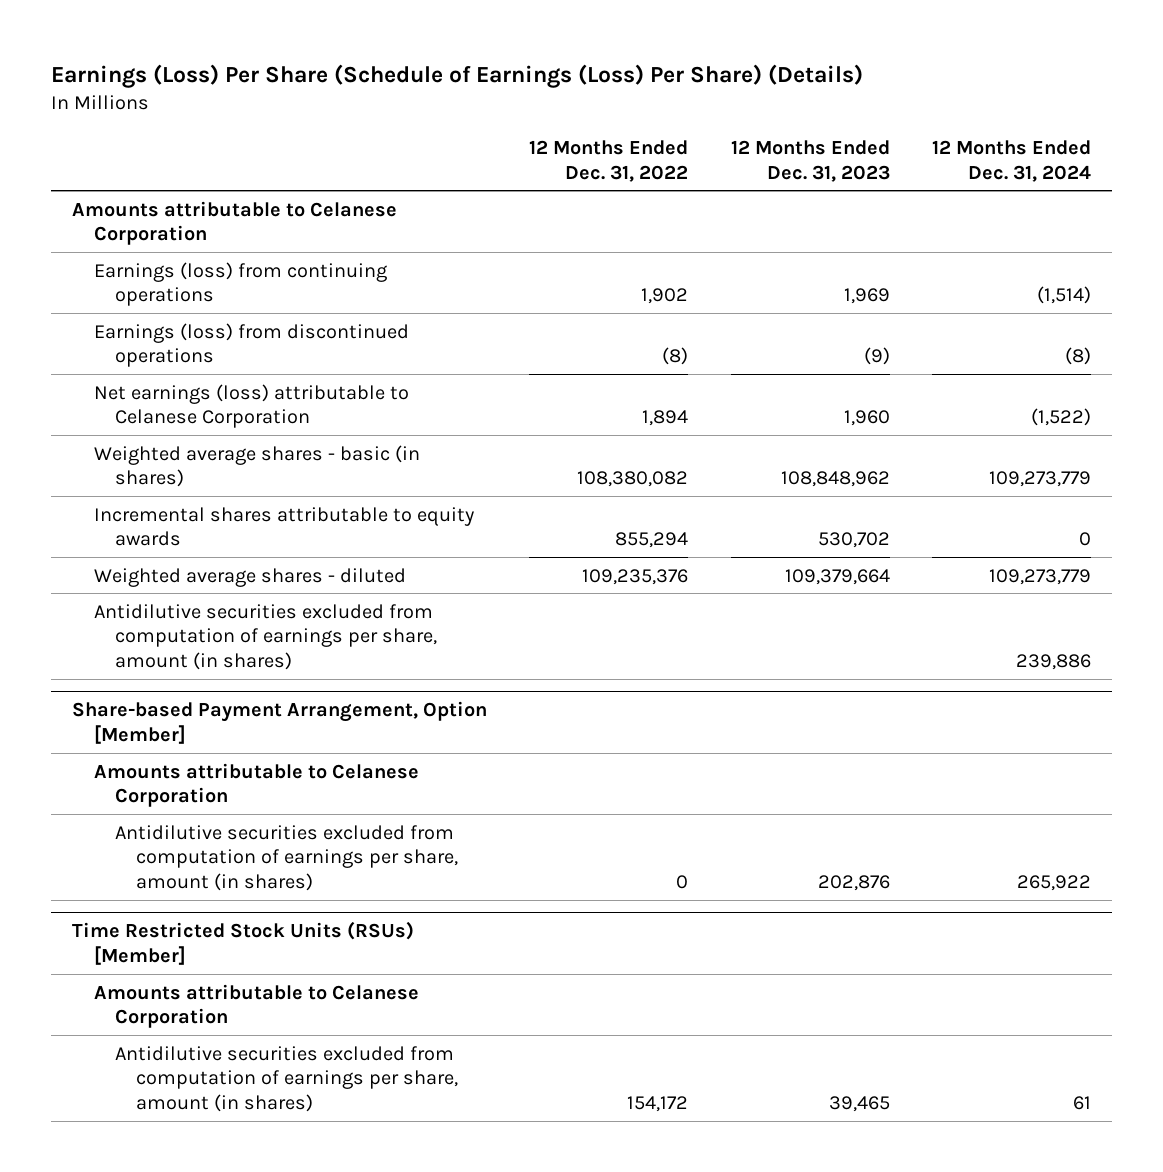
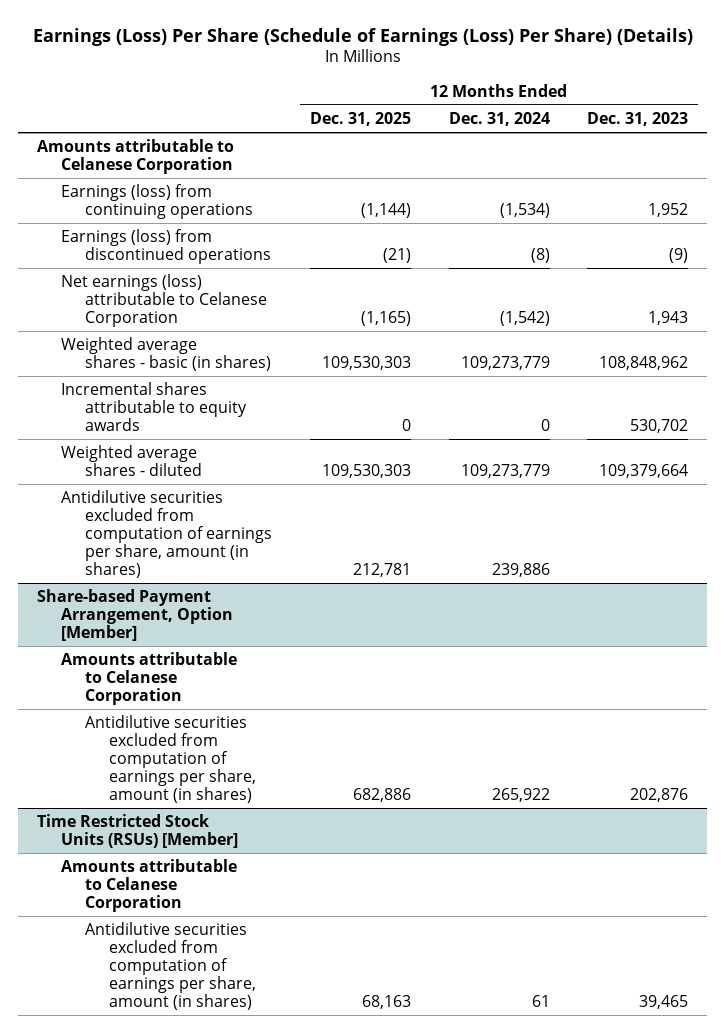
- | 12 Months Ended Dec. 31, 2022 | 12 Months Ended Dec. 31, 2023 | 12 Months Ended Dec. 31, 2024
+ | 12 Months Ended Dec. 31, 2025 | 12 Months Ended Dec. 31, 2024 | 12 Months Ended Dec. 31, 2023
- Earnings (loss) from continuing operations | 1,902 | 1,969 | (1,514)
+ Earnings (loss) from continuing operations | (1,144) | (1,534) | 1,952
- Net earnings (loss) attributable to Celanese Corporation | 1,894 | 1,960 | (1,522)
+ Net earnings (loss) attributable to Celanese Corporation | (1,165) | (1,542) | 1,943

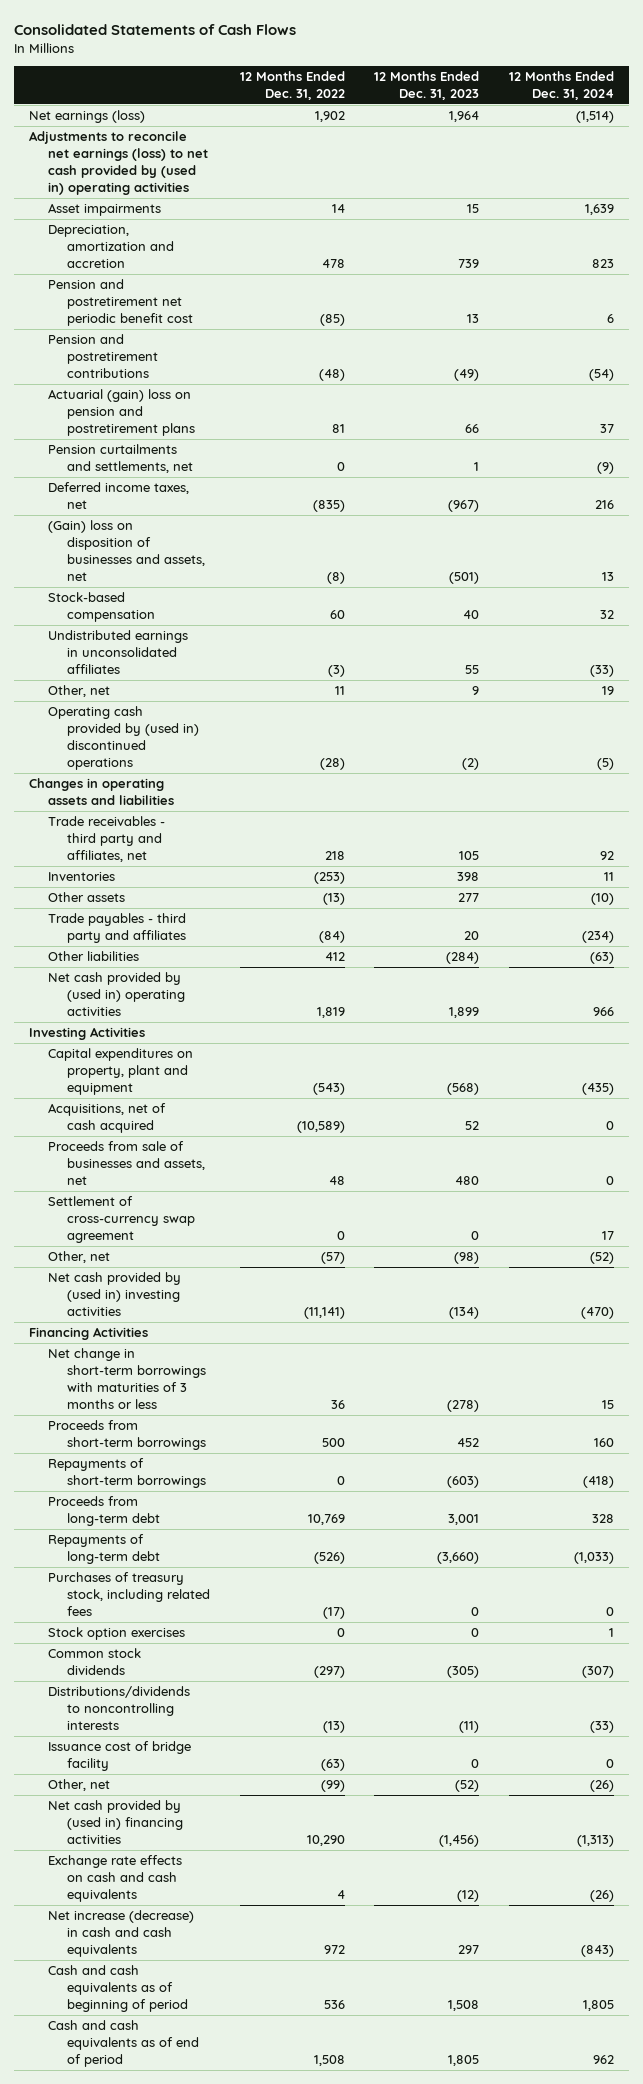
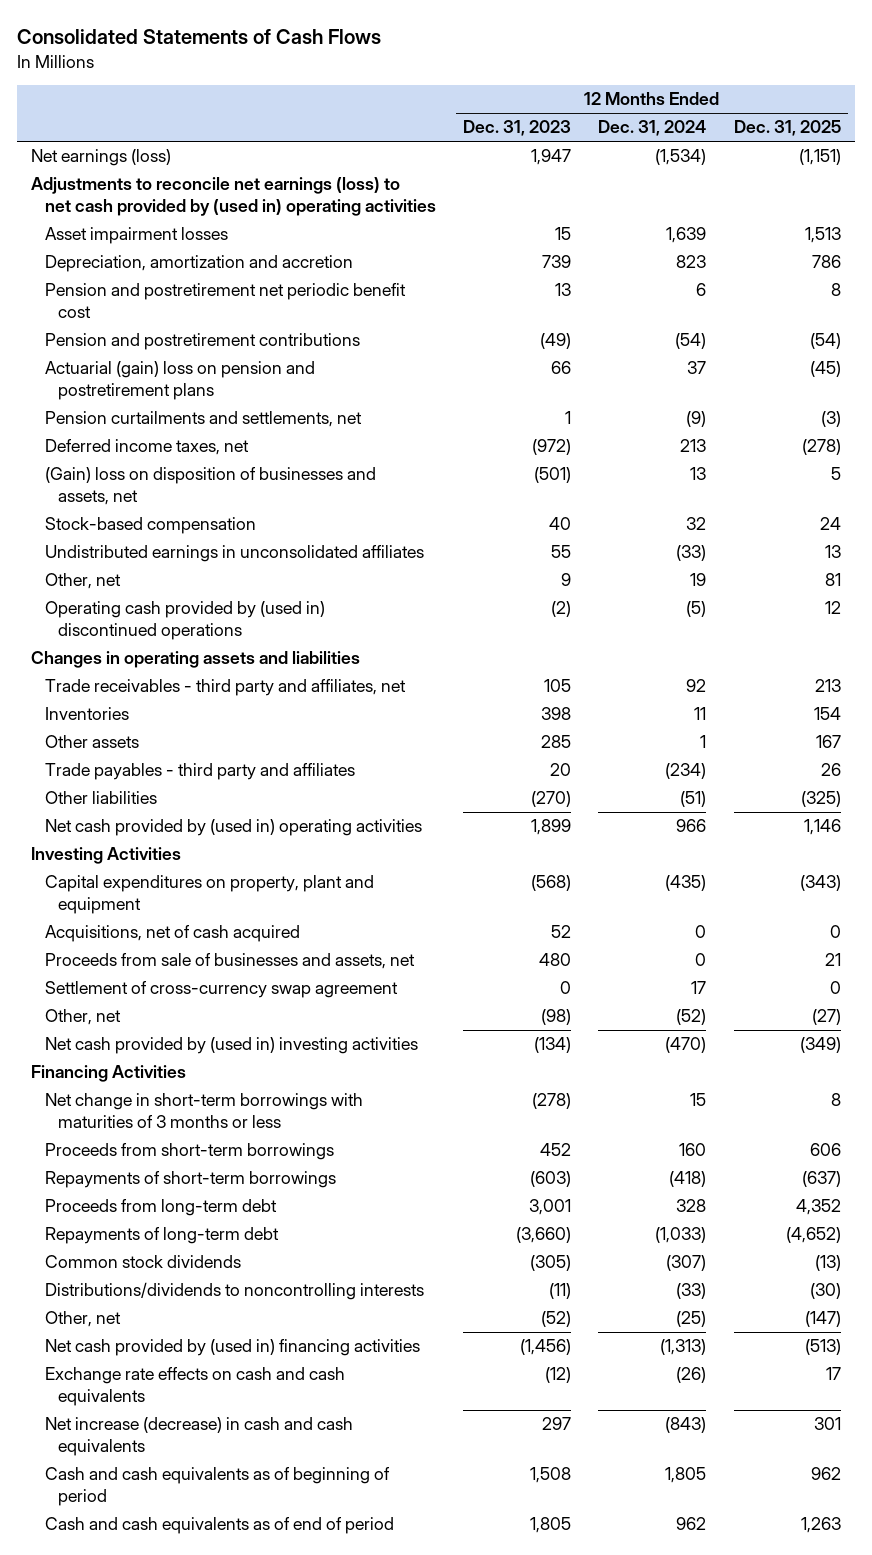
- | 12 Months Ended Dec. 31, 2022 | 12 Months Ended Dec. 31, 2023 | 12 Months Ended Dec. 31, 2024
+ | 12 Months Ended Dec. 31, 2023 | 12 Months Ended Dec. 31, 2024 | 12 Months Ended Dec. 31, 2025
- Net earnings (loss) | 1,902 | 1,964 | (1,514)
+ Net earnings (loss) | 1,947 | (1,534) | (1,151)
- Asset impairments | 14 | 15 | 1,639
+ Asset impairment losses | 15 | 1,639 | 1,513
- Deferred income taxes, net | (835) | (967) | 216
+ Deferred income taxes, net | (972) | 213 | (278)
- Other assets | (13) | 277 | (10)
+ Other assets | 285 | 1 | 167
- Other liabilities | 412 | (284) | (63)
+ Other liabilities | (270) | (51) | (325)
- Purchases of treasury stock, including related fees | (17) | 0 | 0
- Stock option exercises | 0 | 0 | 1
- Issuance cost of bridge facility | (63) | 0 | 0
- Other, net | (99) | (52) | (26)
+ Other, net | (52) | (25) | (147)

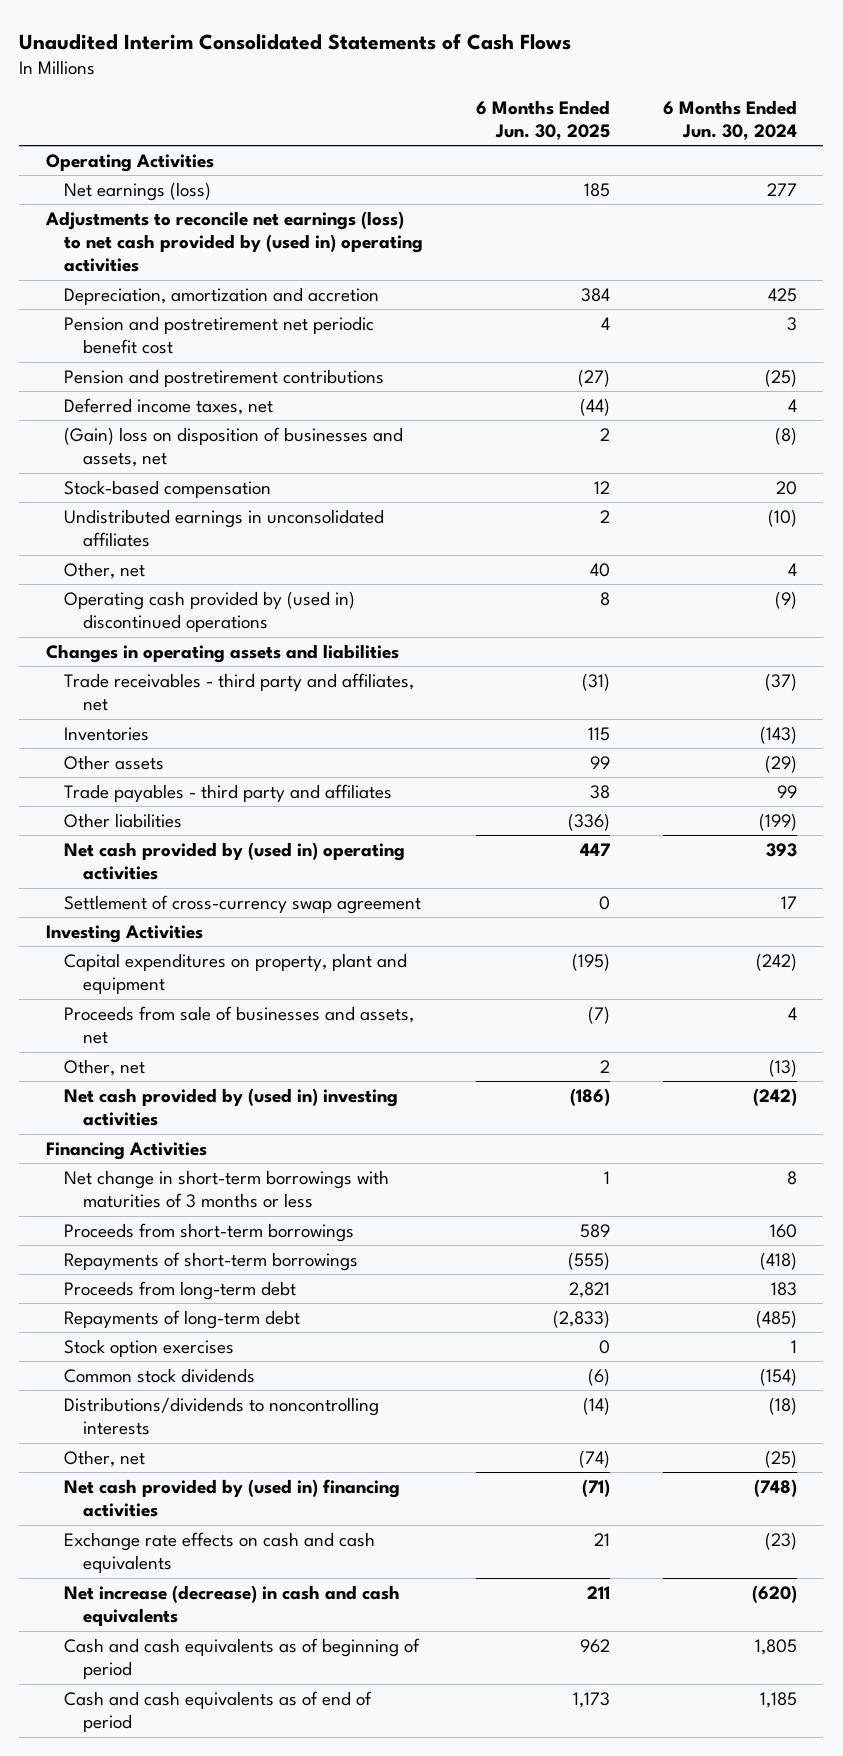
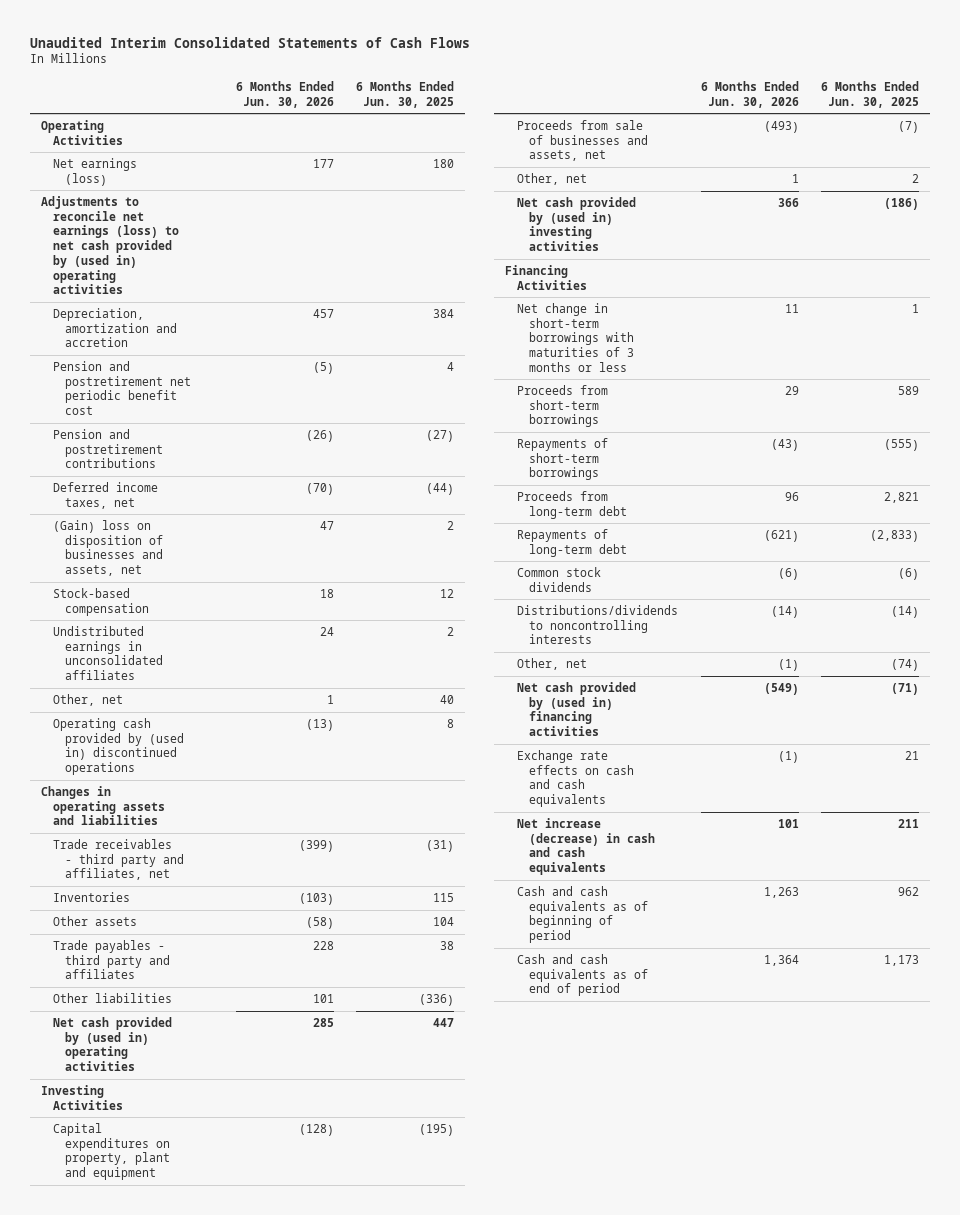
- | 6 Months Ended Jun. 30, 2025 | 6 Months Ended Jun. 30, 2024
+ | 6 Months Ended Jun. 30, 2026 | 6 Months Ended Jun. 30, 2025
- Net earnings (loss) | 185 | 277
+ Net earnings (loss) | 177 | 180
- Other assets | 99 | (29)
+ Other assets | (58) | 104
- Settlement of cross-currency swap agreement | 0 | 17
- Stock option exercises | 0 | 1

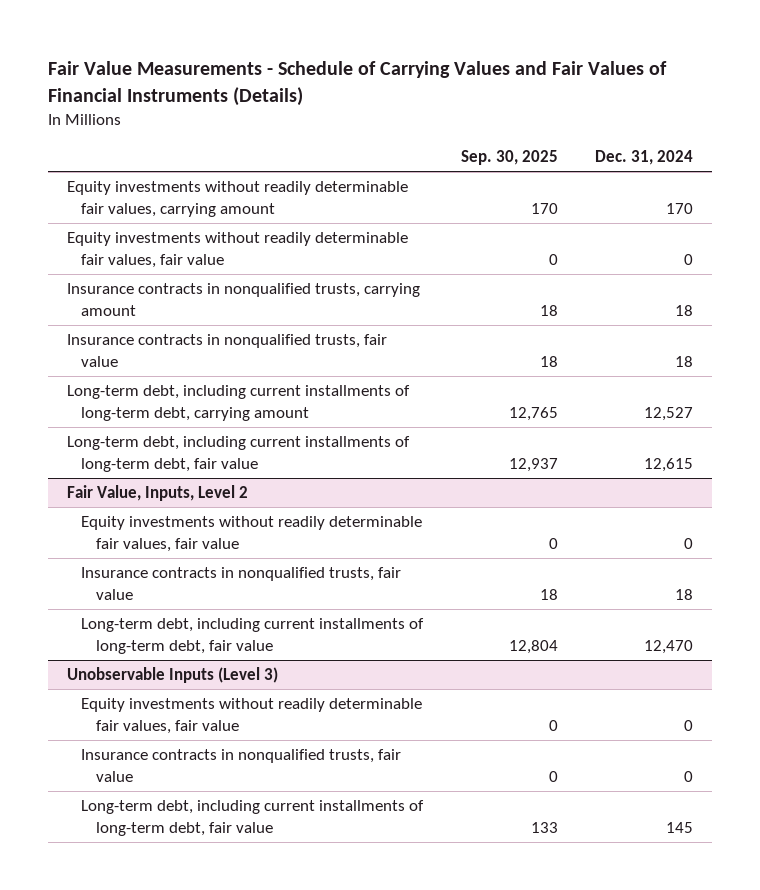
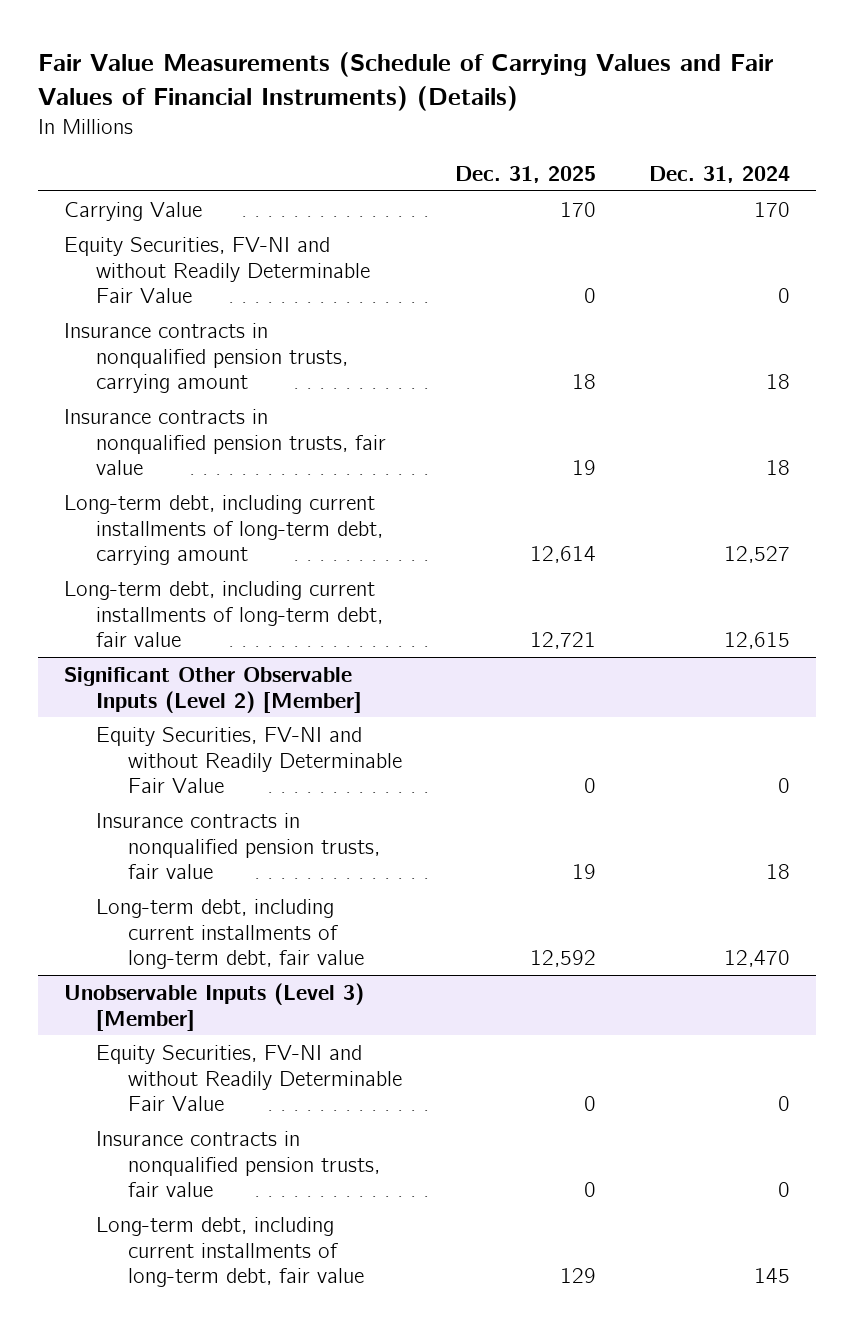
- Fair Value Measurements - Schedule of Carrying Values and Fair Values of Financial Instruments (Details)
+ Fair Value Measurements (Schedule of Carrying Values and Fair Values of Financial Instruments) (Details)
- | Sep. 30, 2025 | Dec. 31, 2024
+ | Dec. 31, 2025 | Dec. 31, 2024
- Equity investments without readily determinable fair values, carrying amount | 170 | 170
- Equity investments without readily determinable fair values, fair value | 0 | 0
- Insurance contracts in nonqualified trusts, carrying amount | 18 | 18
- Insurance contracts in nonqualified trusts, fair value | 18 | 18
+ Carrying Value | 170 | 170
+ Equity Securities, FV-NI and without Readily Determinable Fair Value | 0 | 0
+ Insurance contracts in nonqualified pension trusts, carrying amount | 18 | 18
+ Insurance contracts in nonqualified pension trusts, fair value | 19 | 18
- Fair Value, Inputs, Level 2
- Equity investments without readily determinable fair values, fair value | 0 | 0
- Insurance contracts in nonqualified trusts, fair value | 18 | 18
+ Significant Other Observable Inputs (Level 2) [Member]
+ Equity Securities, FV-NI and without Readily Determinable Fair Value | 0 | 0
+ Insurance contracts in nonqualified pension trusts, fair value | 19 | 18
- Unobservable Inputs (Level 3)
- Equity investments without readily determinable fair values, fair value | 0 | 0
- Insurance contracts in nonqualified trusts, fair value | 0 | 0
+ Unobservable Inputs (Level 3) [Member]
+ Equity Securities, FV-NI and without Readily Determinable Fair Value | 0 | 0
+ Insurance contracts in nonqualified pension trusts, fair value | 0 | 0

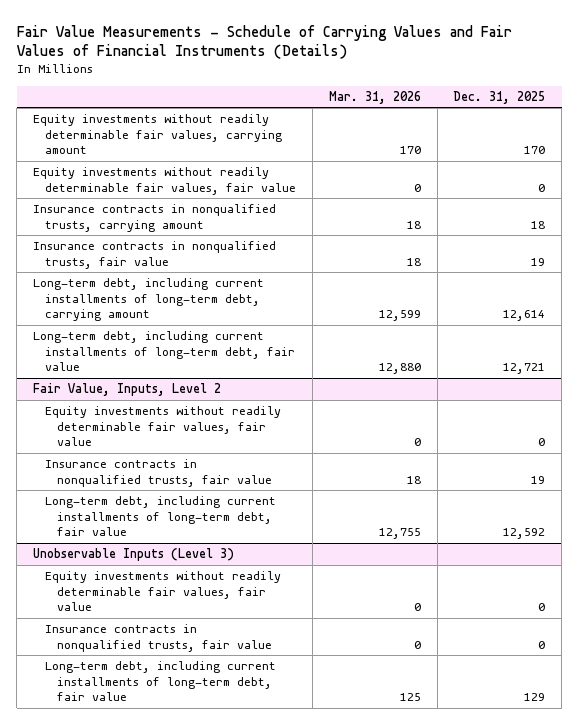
- Fair Value Measurements (Schedule of Carrying Values and Fair Values of Financial Instruments) (Details)
+ Fair Value Measurements - Schedule of Carrying Values and Fair Values of Financial Instruments (Details)
- | Dec. 31, 2025 | Dec. 31, 2024
+ | Mar. 31, 2026 | Dec. 31, 2025
- Carrying Value | 170 | 170
- Equity Securities, FV-NI and without Readily Determinable Fair Value | 0 | 0
- Insurance contracts in nonqualified pension trusts, carrying amount | 18 | 18
- Insurance contracts in nonqualified pension trusts, fair value | 19 | 18
+ Equity investments without readily determinable fair values, carrying amount | 170 | 170
+ Equity investments without readily determinable fair values, fair value | 0 | 0
+ Insurance contracts in nonqualified trusts, carrying amount | 18 | 18
+ Insurance contracts in nonqualified trusts, fair value | 18 | 19
- Significant Other Observable Inputs (Level 2) [Member]
- Equity Securities, FV-NI and without Readily Determinable Fair Value | 0 | 0
- Insurance contracts in nonqualified pension trusts, fair value | 19 | 18
+ Fair Value, Inputs, Level 2
+ Equity investments without readily determinable fair values, fair value | 0 | 0
+ Insurance contracts in nonqualified trusts, fair value | 18 | 19
- Unobservable Inputs (Level 3) [Member]
- Equity Securities, FV-NI and without Readily Determinable Fair Value | 0 | 0
- Insurance contracts in nonqualified pension trusts, fair value | 0 | 0
+ Unobservable Inputs (Level 3)
+ Equity investments without readily determinable fair values, fair value | 0 | 0
+ Insurance contracts in nonqualified trusts, fair value | 0 | 0

